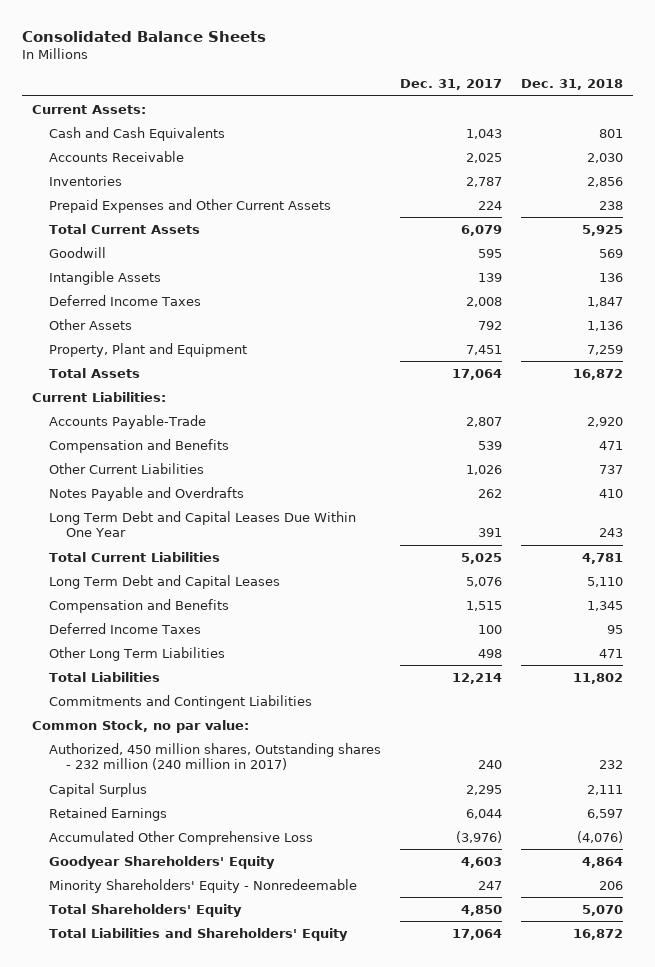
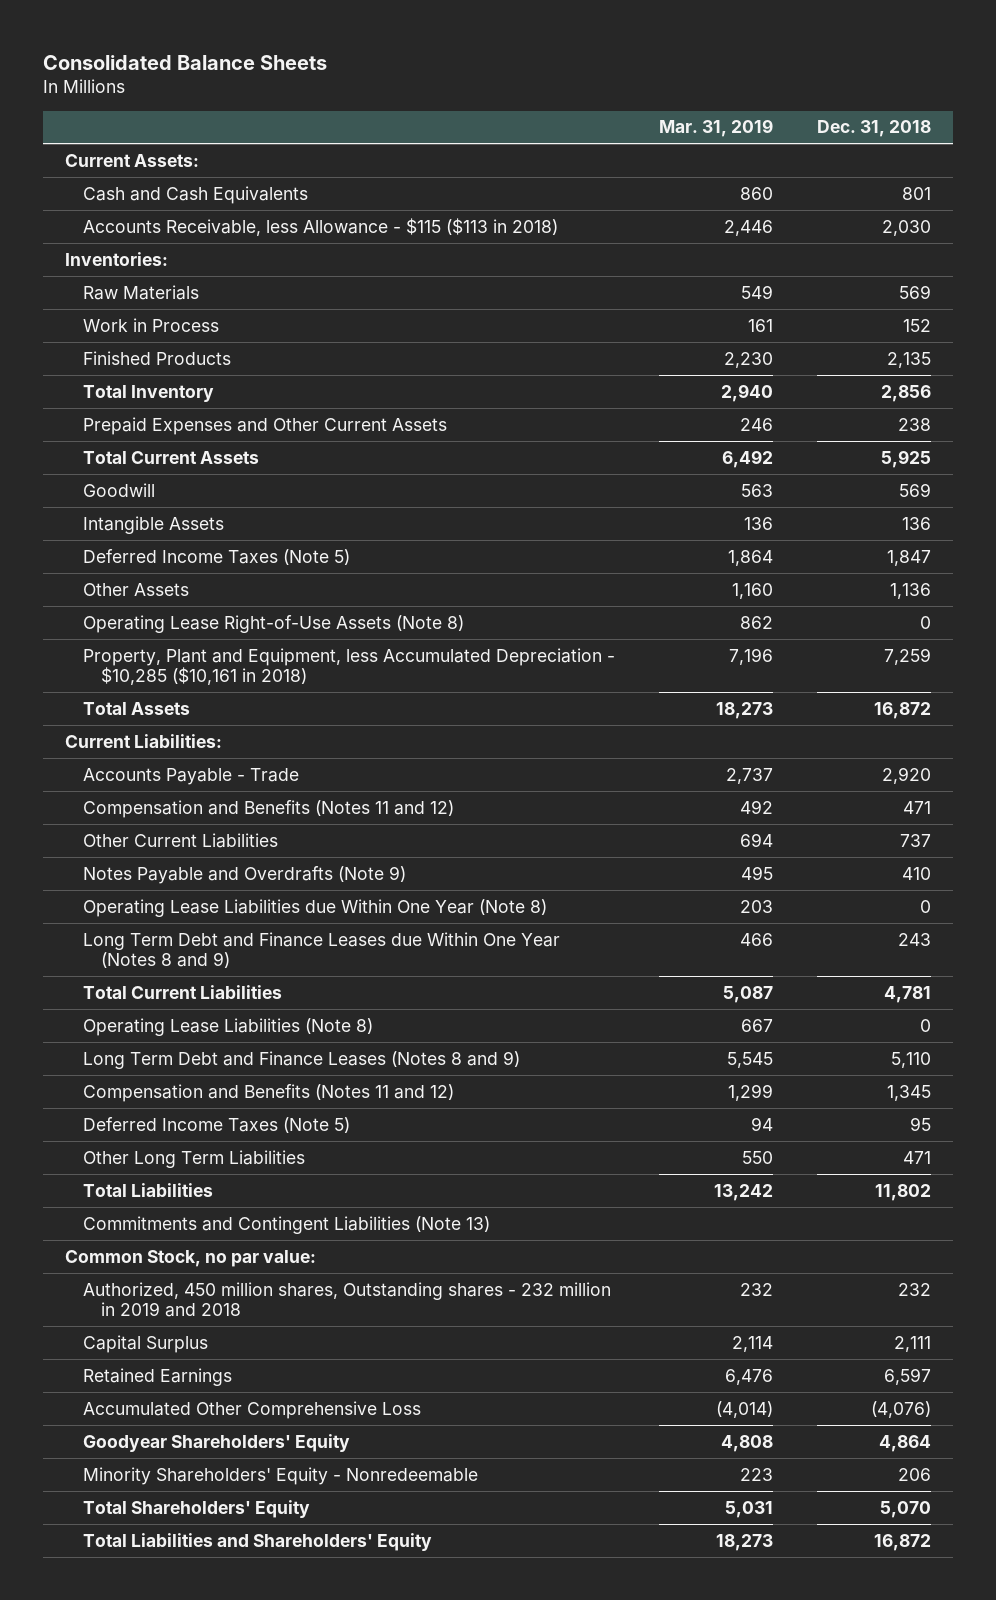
- | Dec. 31, 2017 | Dec. 31, 2018
+ | Mar. 31, 2019 | Dec. 31, 2018
- Accounts Receivable | 2,025 | 2,030
- Inventories | 2,787 | 2,856
+ Accounts Receivable, less Allowance - $115 ($113 in 2018) | 2,446 | 2,030
+ Inventories:
+ Raw Materials | 549 | 569
+ Work in Process | 161 | 152
+ Finished Products | 2,230 | 2,135
+ Total Inventory | 2,940 | 2,856
- Deferred Income Taxes | 2,008 | 1,847
+ Deferred Income Taxes (Note 5) | 1,864 | 1,847
- Property, Plant and Equipment | 7,451 | 7,259
+ Operating Lease Right-of-Use Assets (Note 8) | 862 | 0
+ Property, Plant and Equipment, less Accumulated Depreciation - $10,285 ($10,161 in 2018) | 7,196 | 7,259
- Accounts Payable-Trade | 2,807 | 2,920
- Compensation and Benefits | 539 | 471
+ Accounts Payable - Trade | 2,737 | 2,920
+ Compensation and Benefits (Notes 11 and 12) | 492 | 471
- Notes Payable and Overdrafts | 262 | 410
- Long Term Debt and Capital Leases Due Within One Year | 391 | 243
+ Notes Payable and Overdrafts (Note 9) | 495 | 410
+ Operating Lease Liabilities due Within One Year (Note 8) | 203 | 0
+ Long Term Debt and Finance Leases due Within One Year (Notes 8 and 9) | 466 | 243
- Long Term Debt and Capital Leases | 5,076 | 5,110
- Compensation and Benefits | 1,515 | 1,345
- Deferred Income Taxes | 100 | 95
+ Operating Lease Liabilities (Note 8) | 667 | 0
+ Long Term Debt and Finance Leases (Notes 8 and 9) | 5,545 | 5,110
+ Compensation and Benefits (Notes 11 and 12) | 1,299 | 1,345
+ Deferred Income Taxes (Note 5) | 94 | 95
- Commitments and Contingent Liabilities
+ Commitments and Contingent Liabilities (Note 13)
- Authorized, 450 million shares, Outstanding shares - 232 million (240 million in 2017) | 240 | 232
+ Authorized, 450 million shares, Outstanding shares - 232 million in 2019 and 2018 | 232 | 232

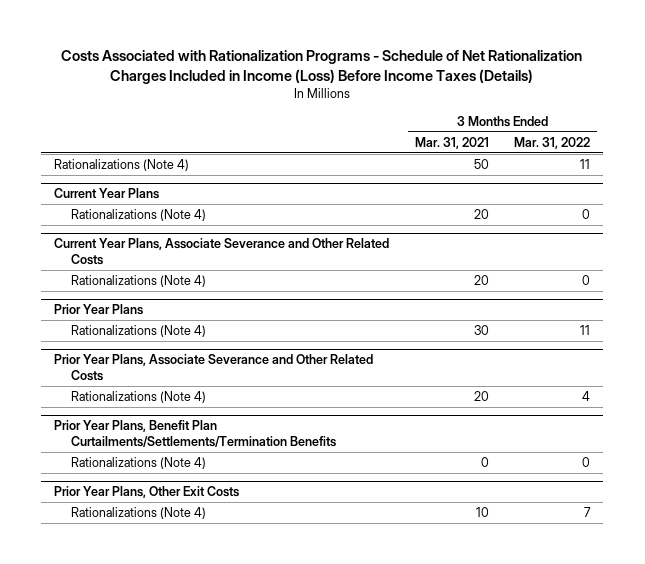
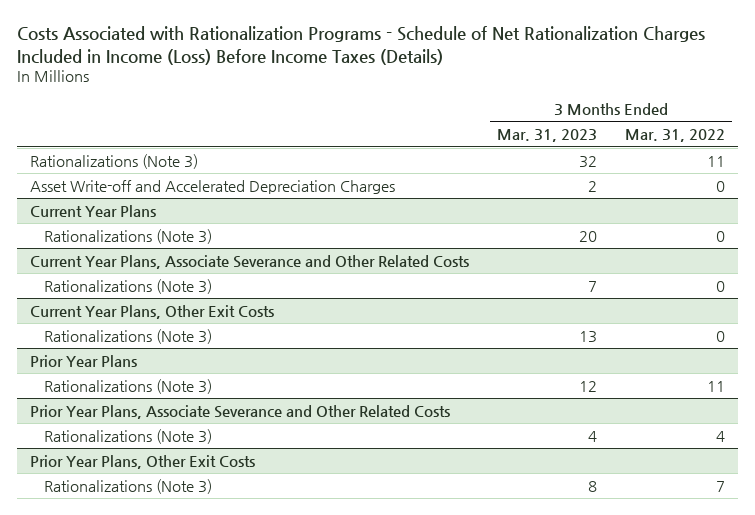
- | 3 Months Ended Mar. 31, 2021 | 3 Months Ended Mar. 31, 2022
+ | 3 Months Ended Mar. 31, 2023 | 3 Months Ended Mar. 31, 2022
- Rationalizations (Note 4) | 50 | 11
+ Rationalizations (Note 3) | 32 | 11
+ Asset Write-off and Accelerated Depreciation Charges | 2 | 0
@ Current Year Plans
- Rationalizations (Note 4) | 20 | 0
+ Rationalizations (Note 3) | 20 | 0
@ Current Year Plans, Associate Severance and Other Related Costs
- Rationalizations (Note 4) | 20 | 0
+ Rationalizations (Note 3) | 7 | 0
+ Current Year Plans, Other Exit Costs
+ Rationalizations (Note 3) | 13 | 0
@ Prior Year Plans
- Rationalizations (Note 4) | 30 | 11
+ Rationalizations (Note 3) | 12 | 11
@ Prior Year Plans, Associate Severance and Other Related Costs
- Rationalizations (Note 4) | 20 | 4
- Prior Year Plans, Benefit Plan Curtailments/Settlements/Termination Benefits
- Rationalizations (Note 4) | 0 | 0
@ Prior Year Plans, Associate Severance and Other Related Costs
+ Rationalizations (Note 3) | 4 | 4
@ Prior Year Plans, Other Exit Costs
- Rationalizations (Note 4) | 10 | 7
+ Rationalizations (Note 3) | 8 | 7

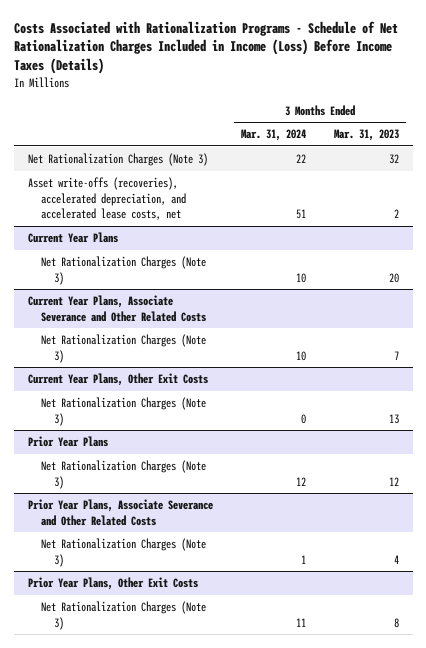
- | 3 Months Ended Mar. 31, 2023 | 3 Months Ended Mar. 31, 2022
+ | 3 Months Ended Mar. 31, 2024 | 3 Months Ended Mar. 31, 2023
- Rationalizations (Note 3) | 32 | 11
- Asset Write-off and Accelerated Depreciation Charges | 2 | 0
+ Net Rationalization Charges (Note 3) | 22 | 32
+ Asset write-offs (recoveries), accelerated depreciation, and accelerated lease costs, net | 51 | 2
@ Current Year Plans
- Rationalizations (Note 3) | 20 | 0
+ Net Rationalization Charges (Note 3) | 10 | 20
@ Current Year Plans, Associate Severance and Other Related Costs
- Rationalizations (Note 3) | 7 | 0
+ Net Rationalization Charges (Note 3) | 10 | 7
@ Current Year Plans, Other Exit Costs
- Rationalizations (Note 3) | 13 | 0
+ Net Rationalization Charges (Note 3) | 0 | 13
@ Prior Year Plans
- Rationalizations (Note 3) | 12 | 11
+ Net Rationalization Charges (Note 3) | 12 | 12
@ Prior Year Plans, Associate Severance and Other Related Costs
- Rationalizations (Note 3) | 4 | 4
+ Net Rationalization Charges (Note 3) | 1 | 4
@ Prior Year Plans, Other Exit Costs
- Rationalizations (Note 3) | 8 | 7
+ Net Rationalization Charges (Note 3) | 11 | 8

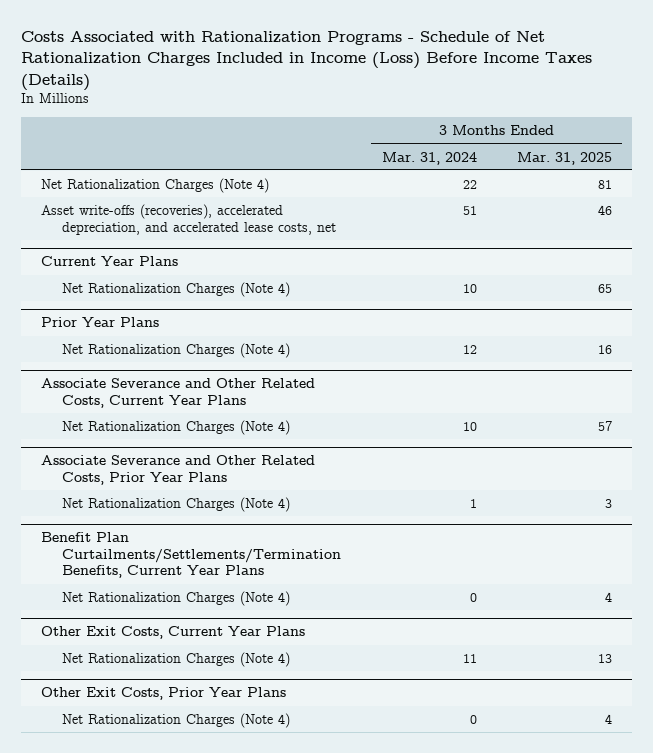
- | 3 Months Ended Mar. 31, 2024 | 3 Months Ended Mar. 31, 2023
+ | 3 Months Ended Mar. 31, 2024 | 3 Months Ended Mar. 31, 2025
- Net Rationalization Charges (Note 3) | 22 | 32
+ Net Rationalization Charges (Note 4) | 22 | 81
@ Current Year Plans
- Net Rationalization Charges (Note 3) | 10 | 20
- Current Year Plans, Associate Severance and Other Related Costs
- Net Rationalization Charges (Note 3) | 10 | 7
- Current Year Plans, Other Exit Costs
- Net Rationalization Charges (Note 3) | 0 | 13
@ Current Year Plans
+ Net Rationalization Charges (Note 4) | 10 | 65
@ Prior Year Plans
- Net Rationalization Charges (Note 3) | 12 | 12
- Prior Year Plans, Associate Severance and Other Related Costs
- Net Rationalization Charges (Note 3) | 1 | 4
- Prior Year Plans, Other Exit Costs
- Net Rationalization Charges (Note 3) | 11 | 8
@ Prior Year Plans
+ Net Rationalization Charges (Note 4) | 12 | 16
+ Associate Severance and Other Related Costs, Current Year Plans
+ Net Rationalization Charges (Note 4) | 10 | 57
+ Associate Severance and Other Related Costs, Prior Year Plans
+ Net Rationalization Charges (Note 4) | 1 | 3
+ Benefit Plan Curtailments/Settlements/Termination Benefits, Current Year Plans
+ Net Rationalization Charges (Note 4) | 0 | 4
+ Other Exit Costs, Current Year Plans
+ Net Rationalization Charges (Note 4) | 11 | 13
+ Other Exit Costs, Prior Year Plans
+ Net Rationalization Charges (Note 4) | 0 | 4

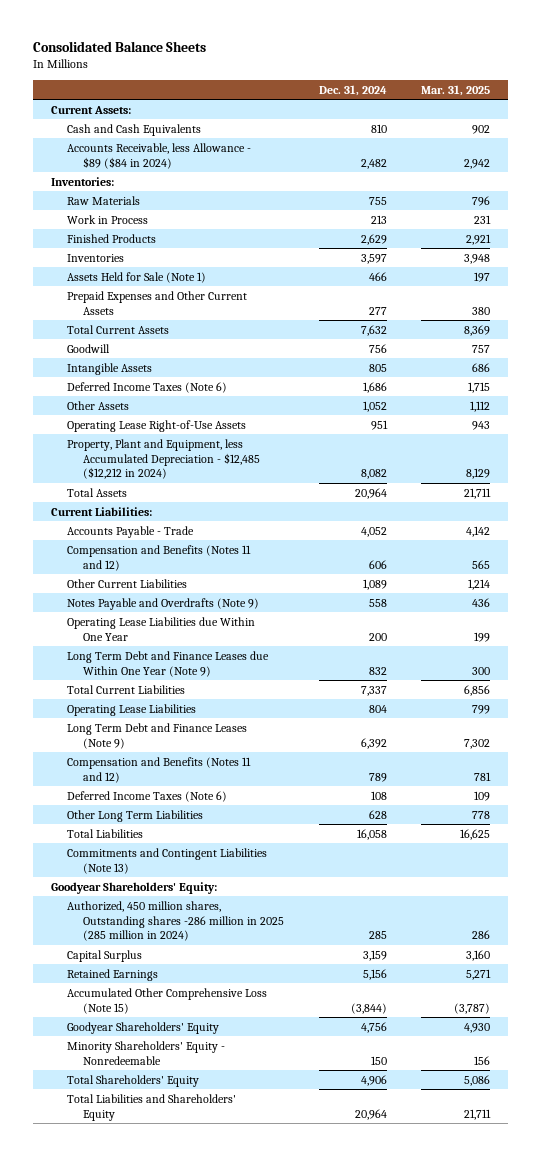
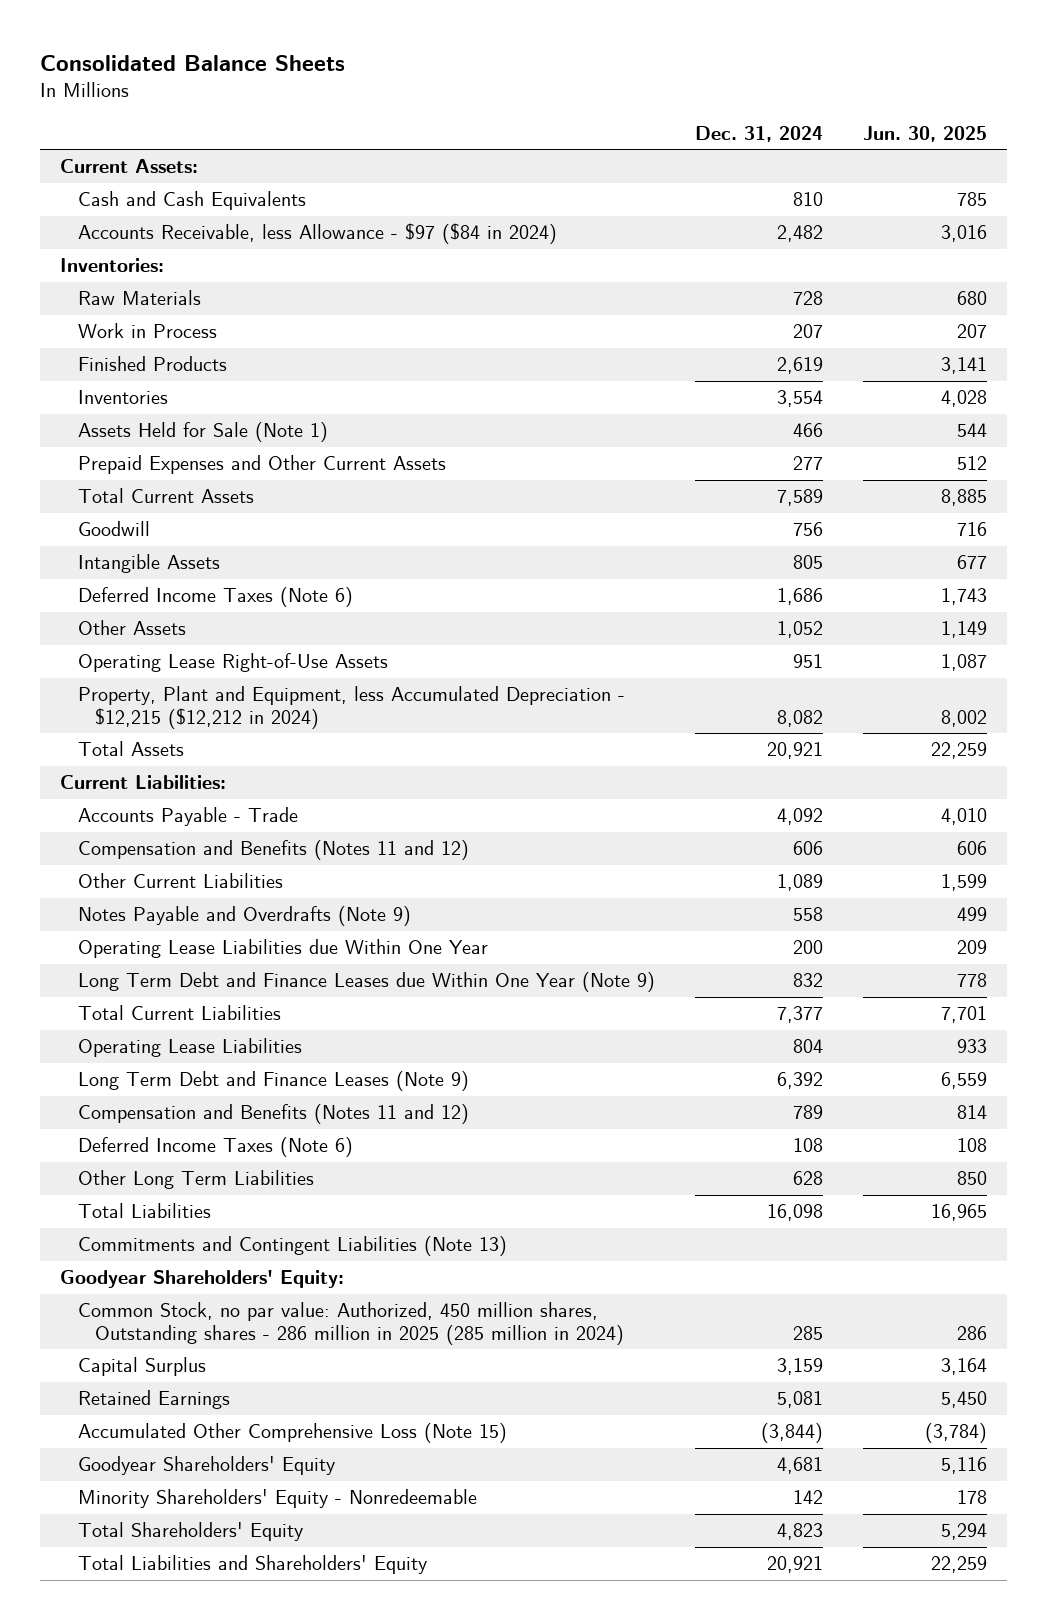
- | Dec. 31, 2024 | Mar. 31, 2025
+ | Dec. 31, 2024 | Jun. 30, 2025
- Accounts Receivable, less Allowance - $89 ($84 in 2024) | 2,482 | 2,942
+ Accounts Receivable, less Allowance - $97 ($84 in 2024) | 2,482 | 3,016
- Raw Materials | 755 | 796
- Work in Process | 213 | 231
- Finished Products | 2,629 | 2,921
- Inventories | 3,597 | 3,948
+ Raw Materials | 728 | 680
+ Work in Process | 207 | 207
+ Finished Products | 2,619 | 3,141
+ Inventories | 3,554 | 4,028
- Total Current Assets | 7,632 | 8,369
+ Total Current Assets | 7,589 | 8,885
- Property, Plant and Equipment, less Accumulated Depreciation - $12,485 ($12,212 in 2024) | 8,082 | 8,129
- Total Assets | 20,964 | 21,711
+ Property, Plant and Equipment, less Accumulated Depreciation - $12,215 ($12,212 in 2024) | 8,082 | 8,002
+ Total Assets | 20,921 | 22,259
- Accounts Payable - Trade | 4,052 | 4,142
+ Accounts Payable - Trade | 4,092 | 4,010
- Total Current Liabilities | 7,337 | 6,856
+ Total Current Liabilities | 7,377 | 7,701
- Total Liabilities | 16,058 | 16,625
+ Total Liabilities | 16,098 | 16,965
- Authorized, 450 million shares, Outstanding shares -286 million in 2025 (285 million in 2024) | 285 | 286
+ Common Stock, no par value: Authorized, 450 million shares, Outstanding shares - 286 million in 2025 (285 million in 2024) | 285 | 286
- Retained Earnings | 5,156 | 5,271
+ Retained Earnings | 5,081 | 5,450
- Goodyear Shareholders' Equity | 4,756 | 4,930
- Minority Shareholders' Equity - Nonredeemable | 150 | 156
- Total Shareholders' Equity | 4,906 | 5,086
- Total Liabilities and Shareholders' Equity | 20,964 | 21,711
+ Goodyear Shareholders' Equity | 4,681 | 5,116
+ Minority Shareholders' Equity - Nonredeemable | 142 | 178
+ Total Shareholders' Equity | 4,823 | 5,294
+ Total Liabilities and Shareholders' Equity | 20,921 | 22,259

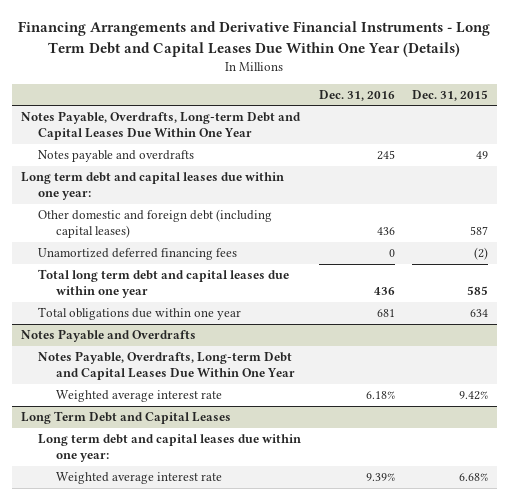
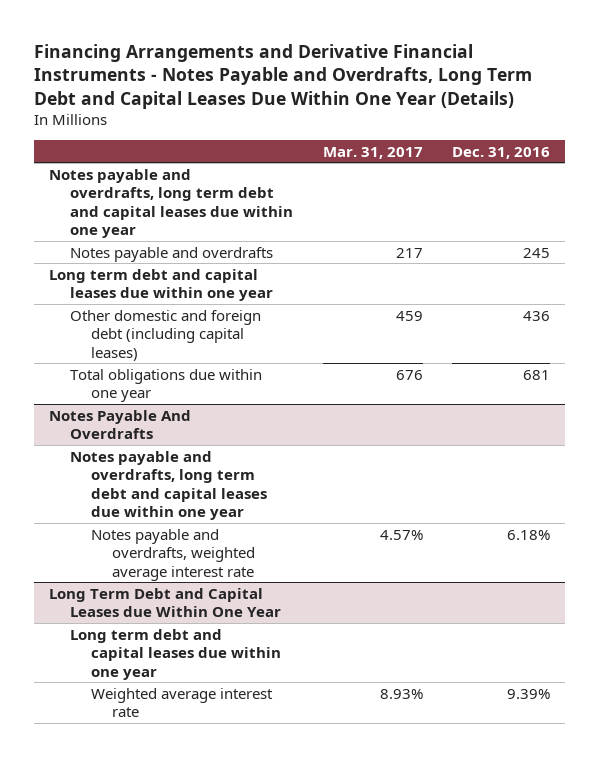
- Financing Arrangements and Derivative Financial Instruments - Long Term Debt and Capital Leases Due Within One Year (Details)
+ Financing Arrangements and Derivative Financial Instruments - Notes Payable and Overdrafts, Long Term Debt and Capital Leases Due Within One Year (Details)
- | Dec. 31, 2016 | Dec. 31, 2015
+ | Mar. 31, 2017 | Dec. 31, 2016
- Notes Payable, Overdrafts, Long-term Debt and Capital Leases Due Within One Year
+ Notes payable and overdrafts, long term debt and capital leases due within one year
- Long term debt and capital leases due within one year:
+ Long term debt and capital leases due within one year
- Unamortized deferred financing fees | 0 | (2)
- Total long term debt and capital leases due within one year | 436 | 585
- Notes Payable and Overdrafts
- Notes Payable, Overdrafts, Long-term Debt and Capital Leases Due Within One Year
- Weighted average interest rate | 6.18% | 9.42%
- Long Term Debt and Capital Leases
- Long term debt and capital leases due within one year:
+ Notes Payable And Overdrafts
+ Notes payable and overdrafts, long term debt and capital leases due within one year
+ Notes payable and overdrafts, weighted average interest rate | 4.57% | 6.18%
+ Long Term Debt and Capital Leases due Within One Year
+ Long term debt and capital leases due within one year

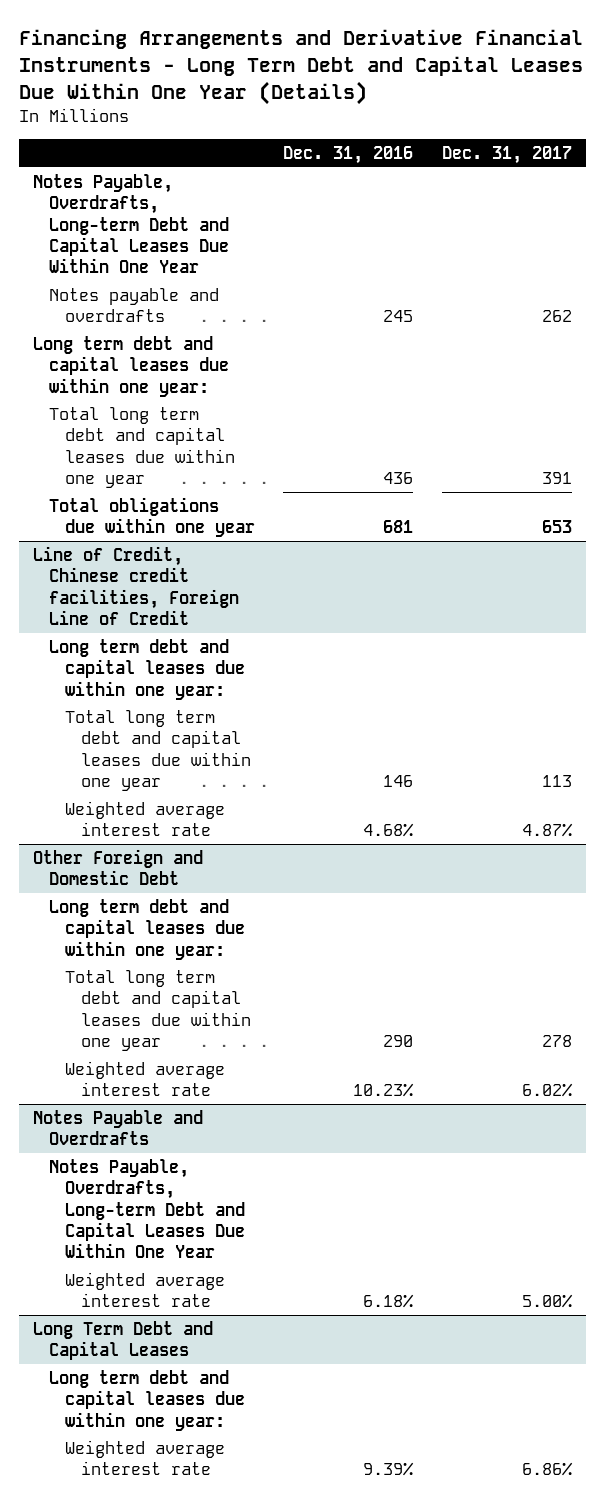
- Financing Arrangements and Derivative Financial Instruments - Notes Payable and Overdrafts, Long Term Debt and Capital Leases Due Within One Year (Details)
+ Financing Arrangements and Derivative Financial Instruments - Long Term Debt and Capital Leases Due Within One Year (Details)
- | Mar. 31, 2017 | Dec. 31, 2016
+ | Dec. 31, 2016 | Dec. 31, 2017
- Notes payable and overdrafts, long term debt and capital leases due within one year
+ Notes Payable, Overdrafts, Long-term Debt and Capital Leases Due Within One Year
- Long term debt and capital leases due within one year
- Other domestic and foreign debt (including capital leases) | 459 | 436
+ Long term debt and capital leases due within one year:
+ Total long term debt and capital leases due within one year | 436 | 391
- Notes Payable And Overdrafts
- Notes payable and overdrafts, long term debt and capital leases due within one year
- Notes payable and overdrafts, weighted average interest rate | 4.57% | 6.18%
- Long Term Debt and Capital Leases due Within One Year
- Long term debt and capital leases due within one year
+ Line of Credit, Chinese credit facilities, Foreign Line of Credit
+ Long term debt and capital leases due within one year:
+ Total long term debt and capital leases due within one year | 146 | 113
+ Weighted average interest rate | 4.68% | 4.87%
+ Other Foreign and Domestic Debt
+ Long term debt and capital leases due within one year:
+ Total long term debt and capital leases due within one year | 290 | 278
+ Weighted average interest rate | 10.23% | 6.02%
+ Notes Payable and Overdrafts
+ Notes Payable, Overdrafts, Long-term Debt and Capital Leases Due Within One Year
+ Weighted average interest rate | 6.18% | 5.00%
+ Long Term Debt and Capital Leases
+ Long term debt and capital leases due within one year:

